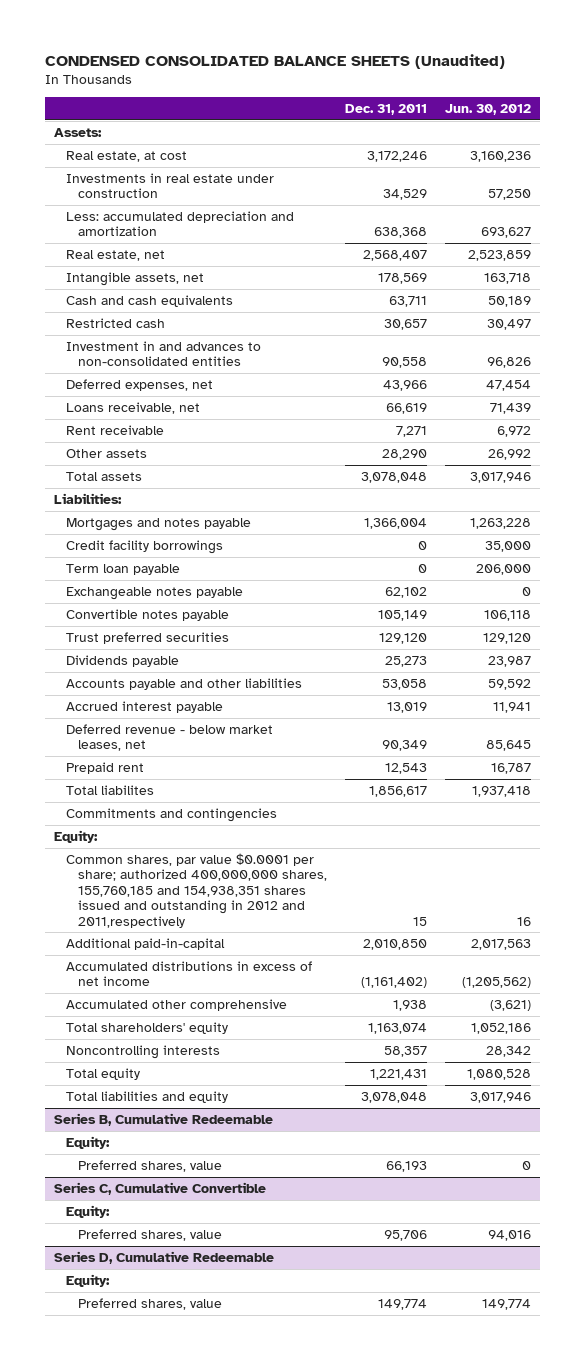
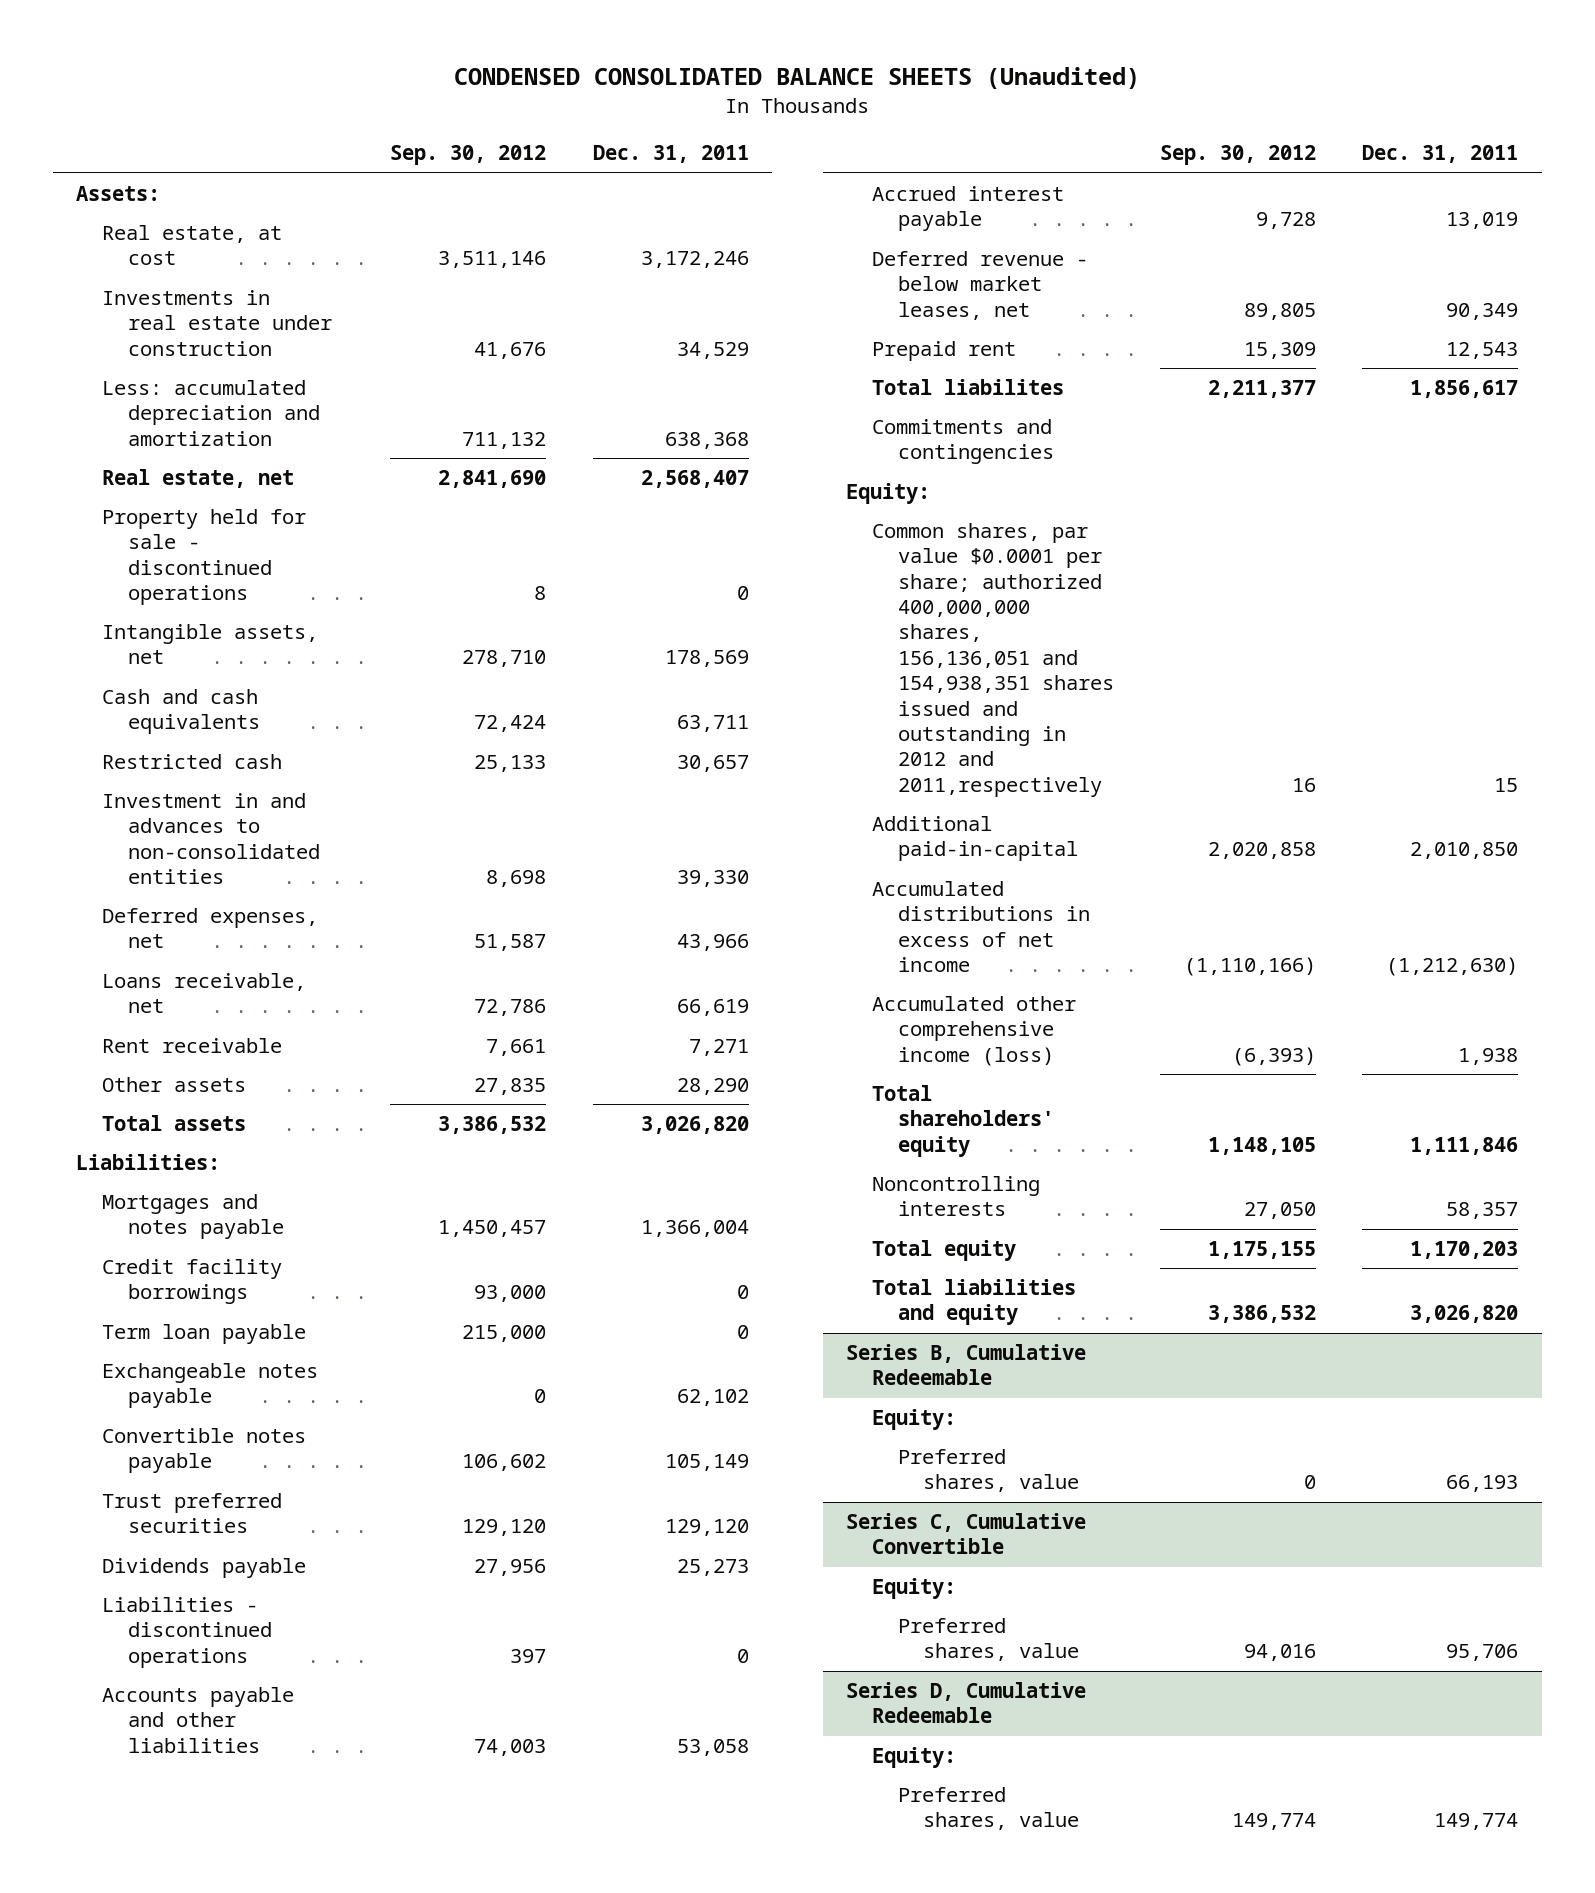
- | Dec. 31, 2011 | Jun. 30, 2012
+ | Sep. 30, 2012 | Dec. 31, 2011
+ Property held for sale - discontinued operations | 8 | 0
- Investment in and advances to non-consolidated entities | 90,558 | 96,826
+ Investment in and advances to non-consolidated entities | 8,698 | 39,330
- Total assets | 3,078,048 | 3,017,946
+ Total assets | 3,386,532 | 3,026,820
+ Liabilities - discontinued operations | 397 | 0
- Common shares, par value $0.0001 per share; authorized 400,000,000 shares, 155,760,185 and 154,938,351 shares issued and outstanding in 2012 and 2011,respectively | 15 | 16
+ Common shares, par value $0.0001 per share; authorized 400,000,000 shares, 156,136,051 and 154,938,351 shares issued and outstanding in 2012 and 2011,respectively | 16 | 15
- Accumulated distributions in excess of net income | (1,161,402) | (1,205,562)
- Accumulated other comprehensive | 1,938 | (3,621)
- Total shareholders' equity | 1,163,074 | 1,052,186
+ Accumulated distributions in excess of net income | (1,110,166) | (1,212,630)
+ Accumulated other comprehensive income (loss) | (6,393) | 1,938
+ Total shareholders' equity | 1,148,105 | 1,111,846
- Total equity | 1,221,431 | 1,080,528
- Total liabilities and equity | 3,078,048 | 3,017,946
+ Total equity | 1,175,155 | 1,170,203
+ Total liabilities and equity | 3,386,532 | 3,026,820

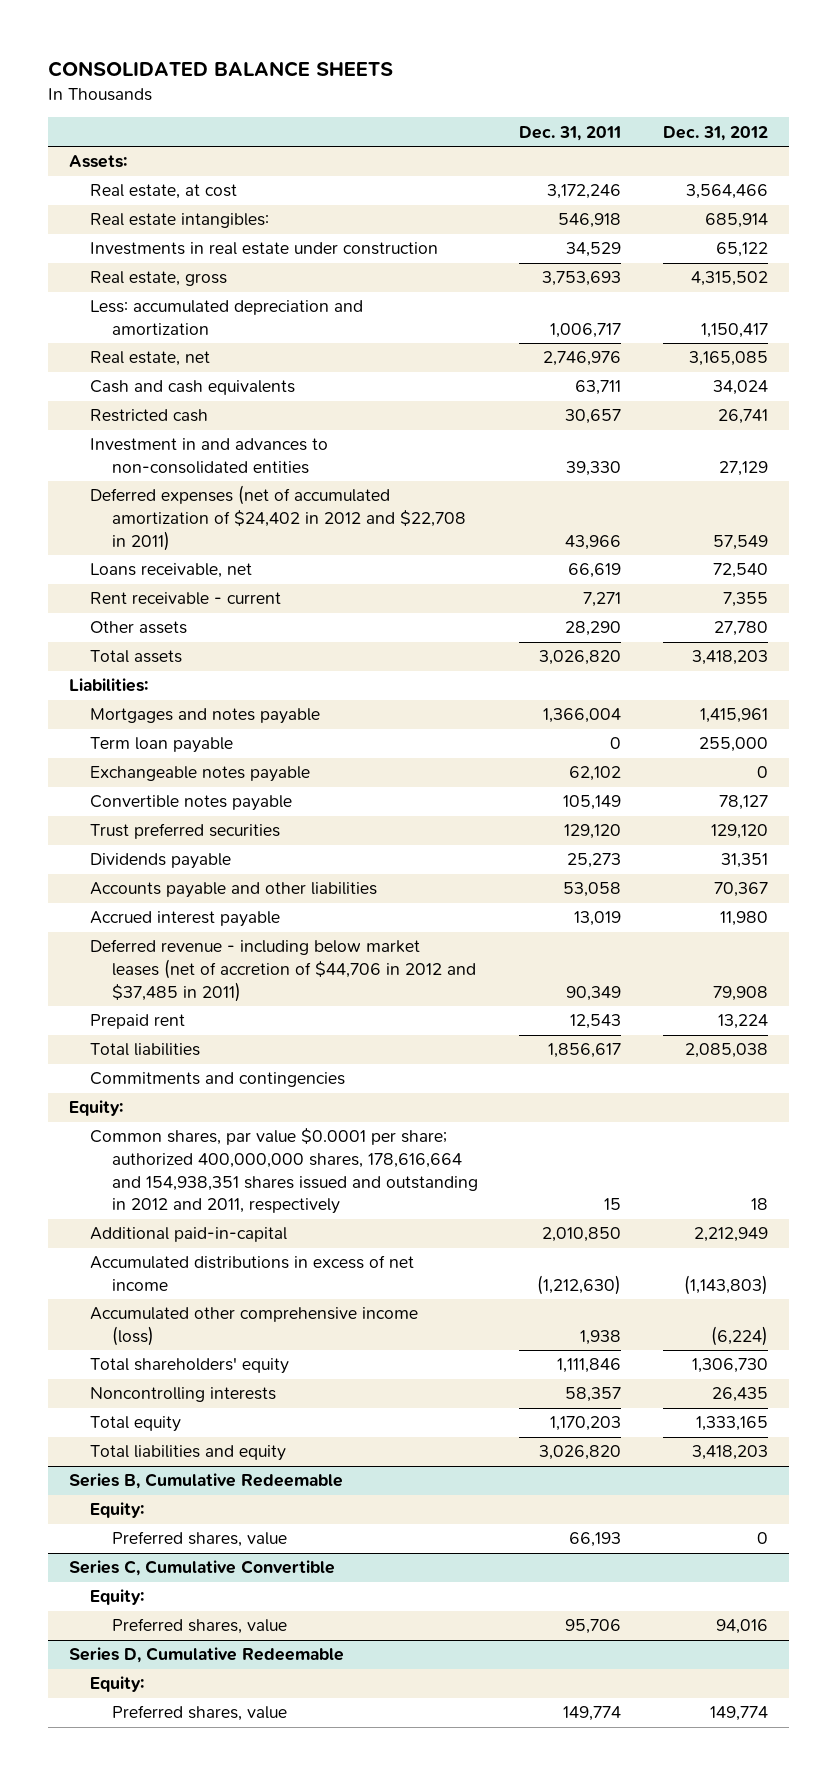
- CONDENSED CONSOLIDATED BALANCE SHEETS (Unaudited)
+ CONSOLIDATED BALANCE SHEETS
- | Sep. 30, 2012 | Dec. 31, 2011
+ | Dec. 31, 2011 | Dec. 31, 2012
+ Real estate intangibles: | 546,918 | 685,914
- Less: accumulated depreciation and amortization | 711,132 | 638,368
- Real estate, net | 2,841,690 | 2,568,407
- Property held for sale - discontinued operations | 8 | 0
- Intangible assets, net | 278,710 | 178,569
+ Real estate, gross | 3,753,693 | 4,315,502
+ Less: accumulated depreciation and amortization | 1,006,717 | 1,150,417
+ Real estate, net | 2,746,976 | 3,165,085
- Deferred expenses, net | 51,587 | 43,966
+ Deferred expenses (net of accumulated amortization of $24,402 in 2012 and $22,708 in 2011) | 43,966 | 57,549
- Rent receivable | 7,661 | 7,271
+ Rent receivable - current | 7,271 | 7,355
- Credit facility borrowings | 93,000 | 0
- Liabilities - discontinued operations | 397 | 0
- Deferred revenue - below market leases, net | 89,805 | 90,349
+ Deferred revenue - including below market leases (net of accretion of $44,706 in 2012 and $37,485 in 2011) | 90,349 | 79,908
- Total liabilites | 2,211,377 | 1,856,617
+ Total liabilities | 1,856,617 | 2,085,038
- Common shares, par value $0.0001 per share; authorized 400,000,000 shares, 156,136,051 and 154,938,351 shares issued and outstanding in 2012 and 2011,respectively | 16 | 15
+ Common shares, par value $0.0001 per share; authorized 400,000,000 shares, 178,616,664 and 154,938,351 shares issued and outstanding in 2012 and 2011, respectively | 15 | 18

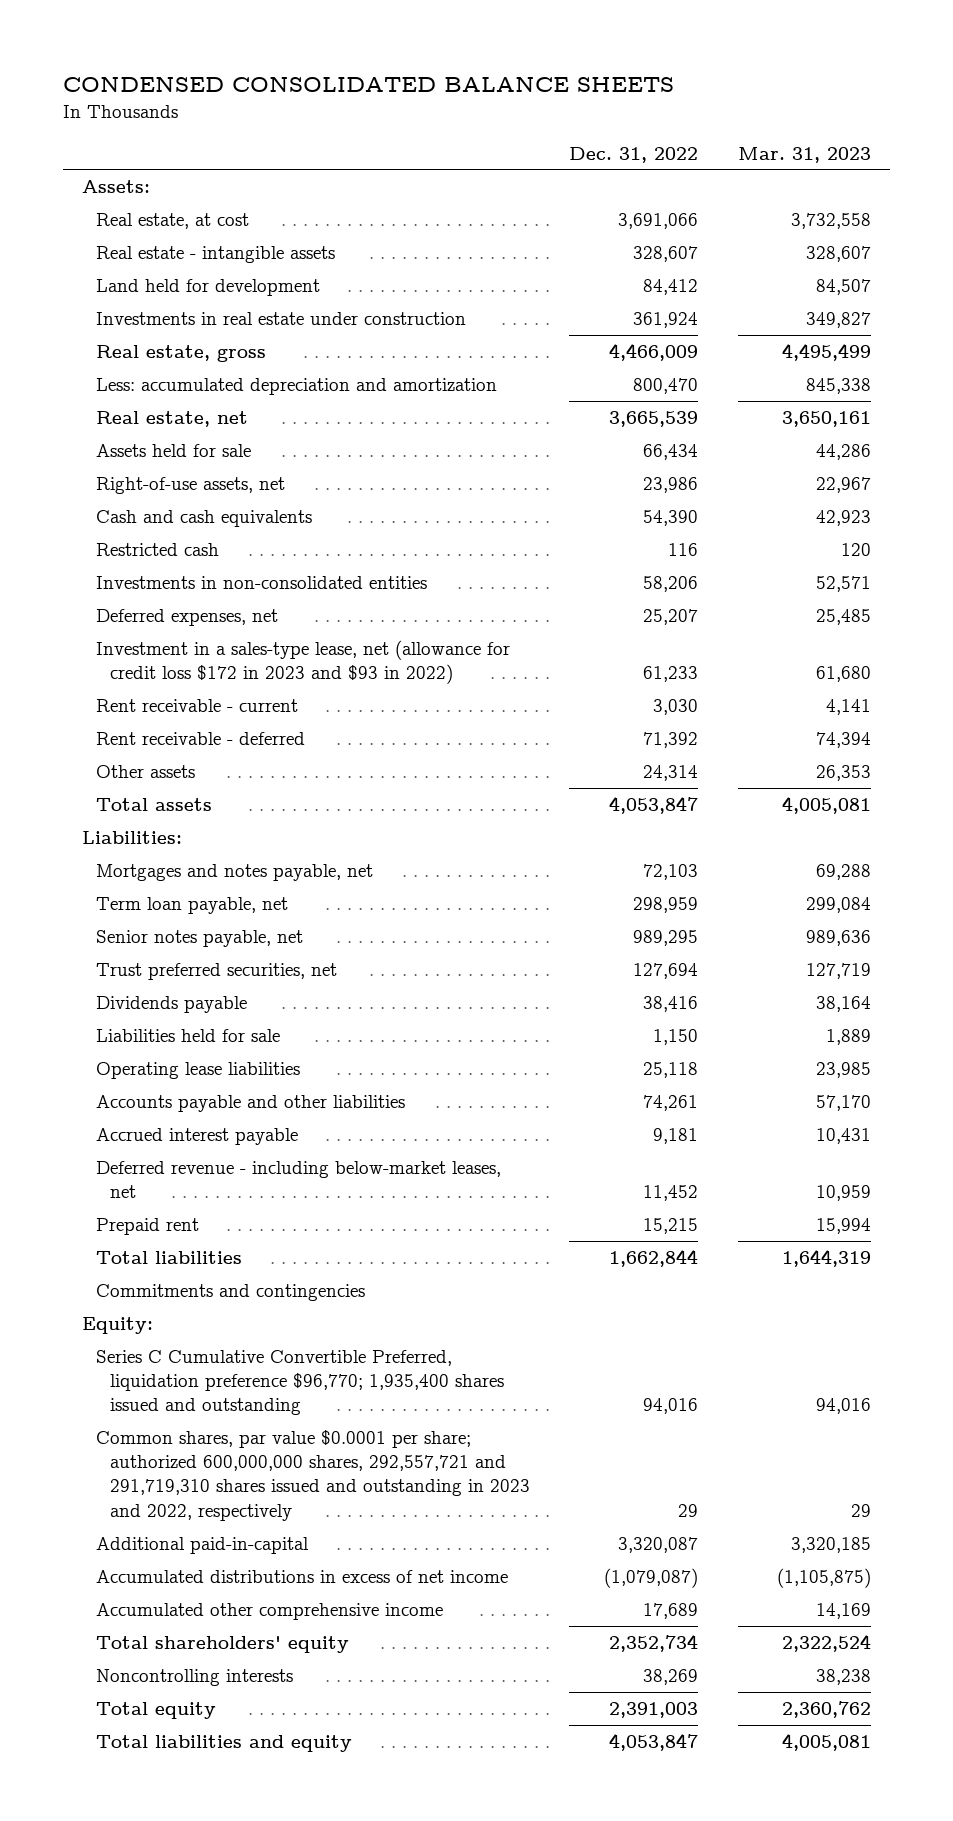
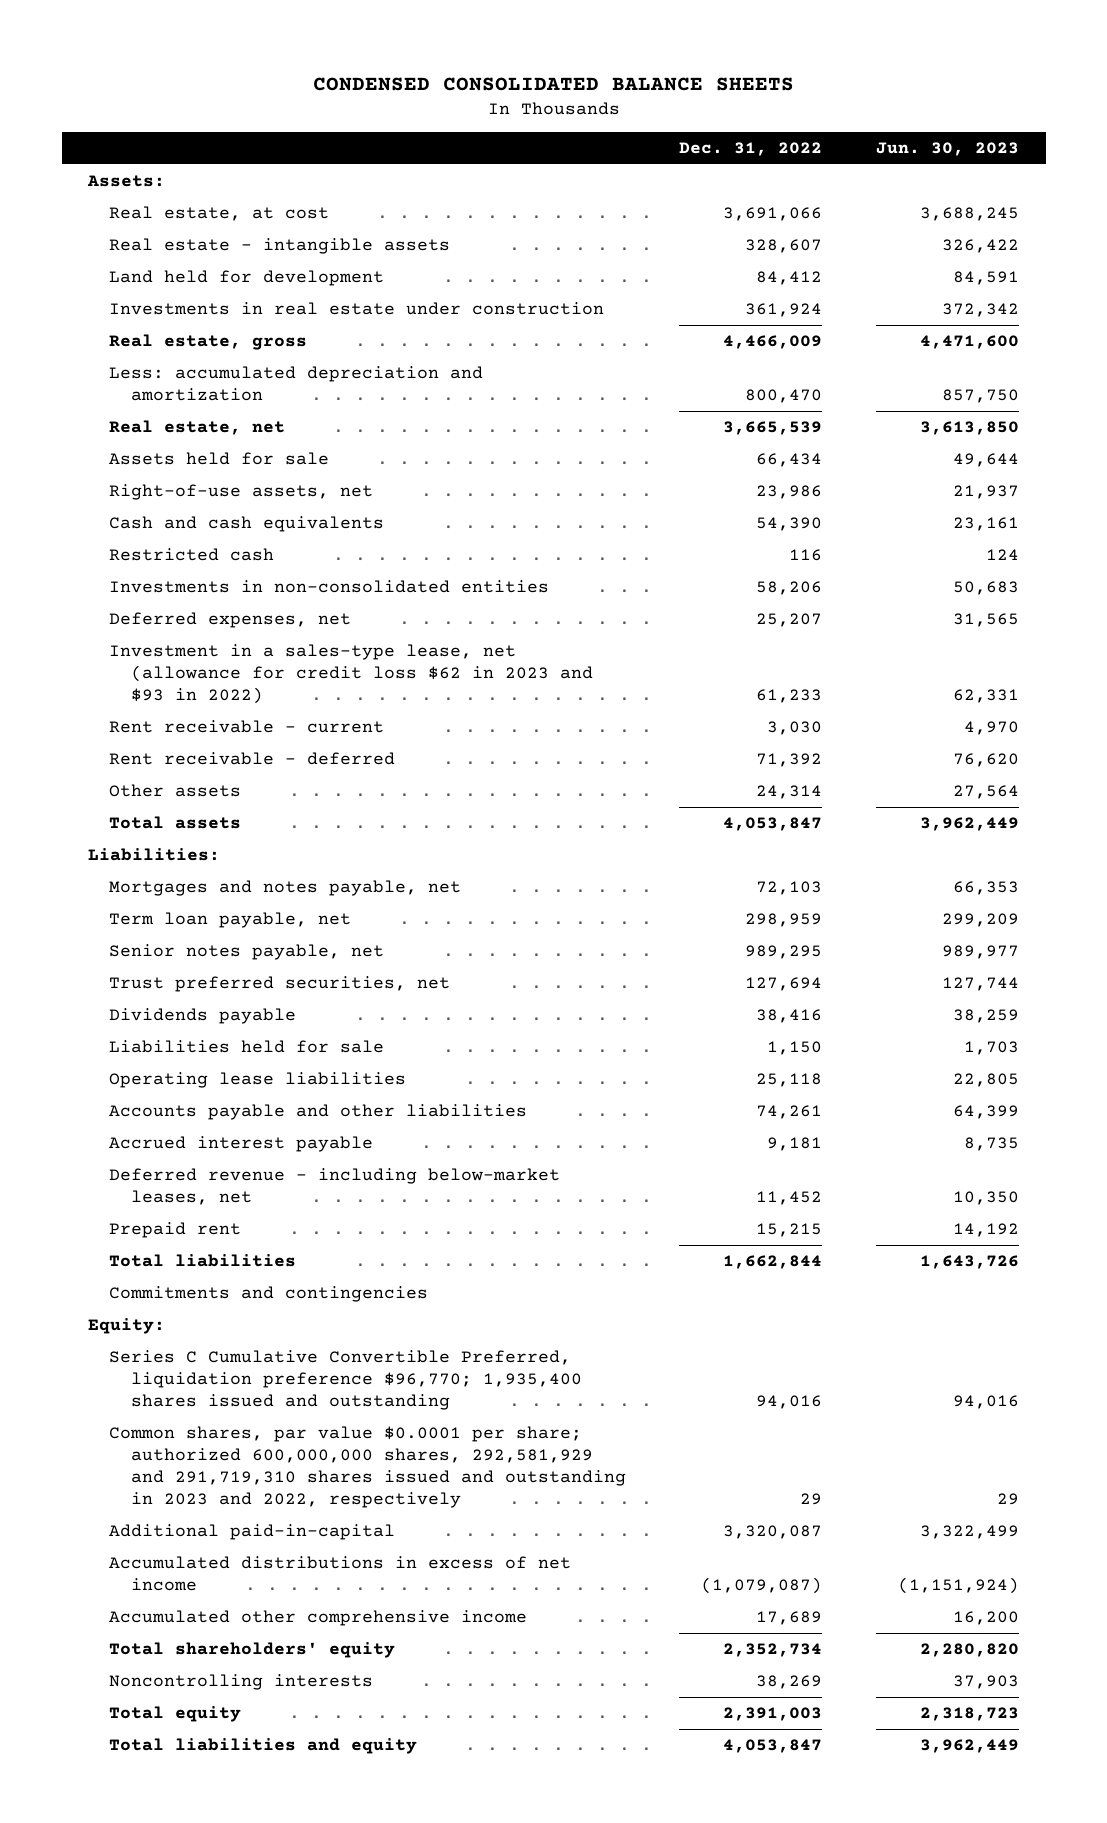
- | Dec. 31, 2022 | Mar. 31, 2023
+ | Dec. 31, 2022 | Jun. 30, 2023
- Investment in a sales-type lease, net (allowance for credit loss $172 in 2023 and $93 in 2022) | 61,233 | 61,680
+ Investment in a sales-type lease, net (allowance for credit loss $62 in 2023 and $93 in 2022) | 61,233 | 62,331
- Common shares, par value $0.0001 per share; authorized 600,000,000 shares, 292,557,721 and 291,719,310 shares issued and outstanding in 2023 and 2022, respectively | 29 | 29
+ Common shares, par value $0.0001 per share; authorized 600,000,000 shares, 292,581,929 and 291,719,310 shares issued and outstanding in 2023 and 2022, respectively | 29 | 29

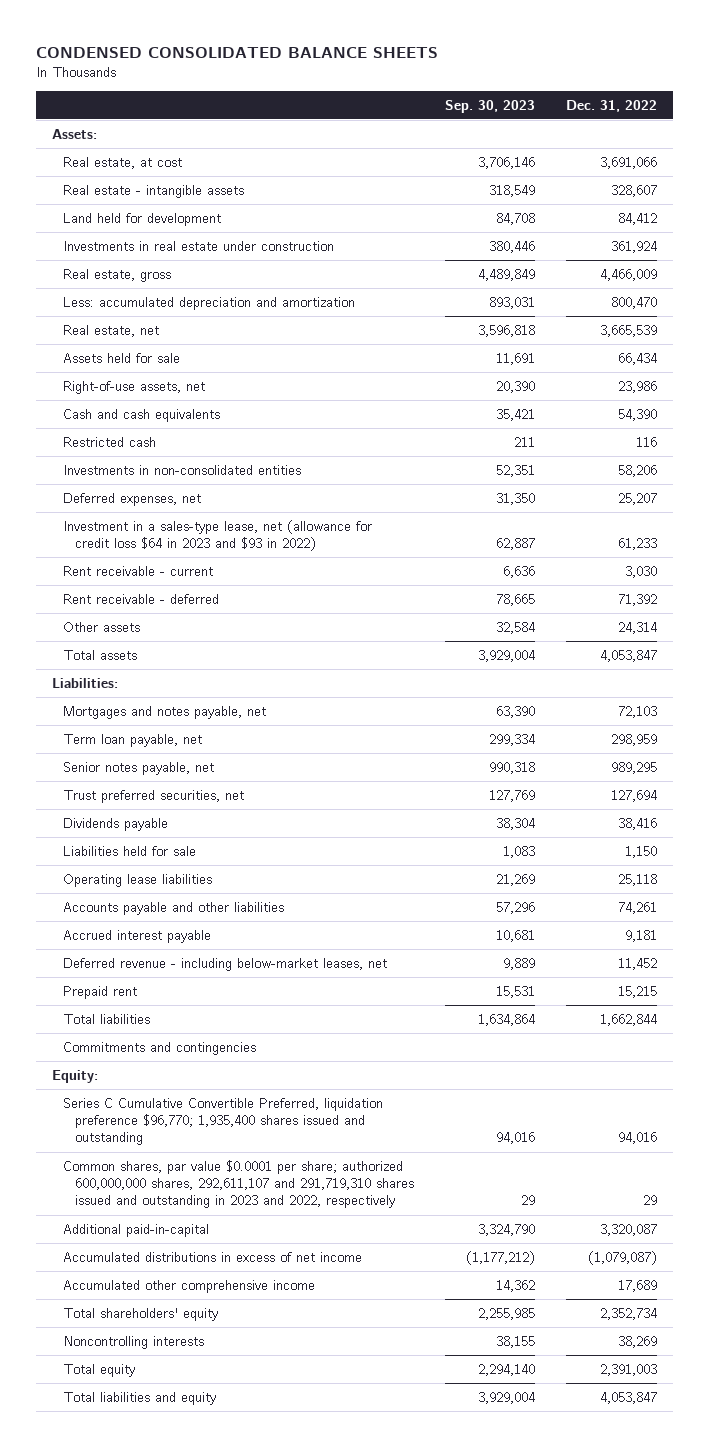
- | Dec. 31, 2022 | Jun. 30, 2023
+ | Sep. 30, 2023 | Dec. 31, 2022
- Investment in a sales-type lease, net (allowance for credit loss $62 in 2023 and $93 in 2022) | 61,233 | 62,331
+ Investment in a sales-type lease, net (allowance for credit loss $64 in 2023 and $93 in 2022) | 62,887 | 61,233
- Common shares, par value $0.0001 per share; authorized 600,000,000 shares, 292,581,929 and 291,719,310 shares issued and outstanding in 2023 and 2022, respectively | 29 | 29
+ Common shares, par value $0.0001 per share; authorized 600,000,000 shares, 292,611,107 and 291,719,310 shares issued and outstanding in 2023 and 2022, respectively | 29 | 29

